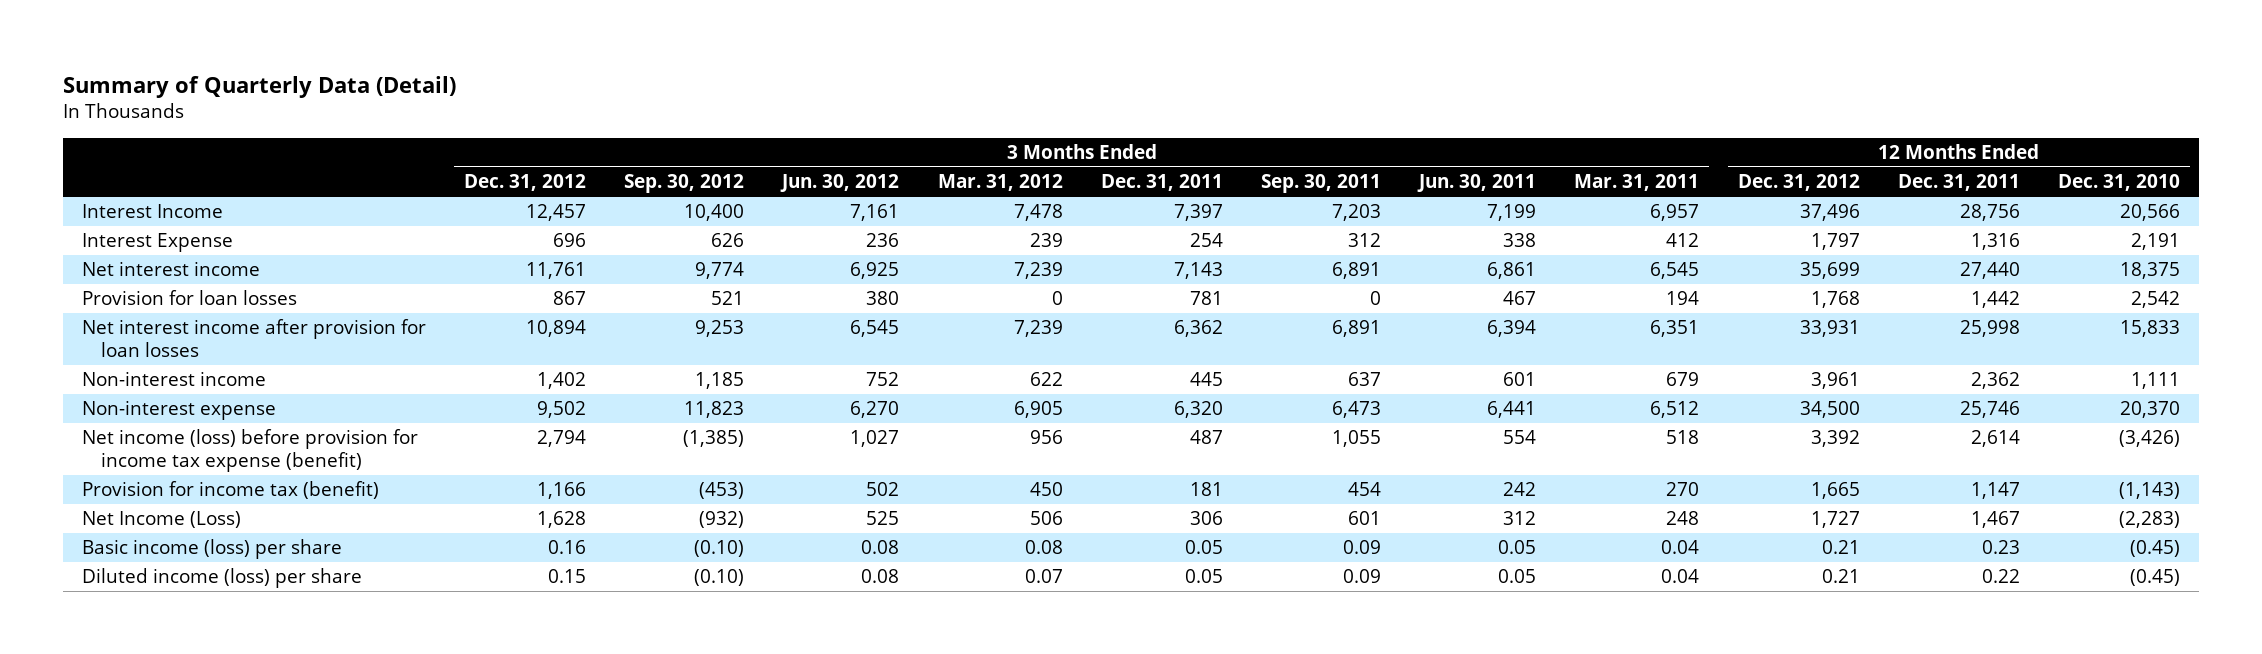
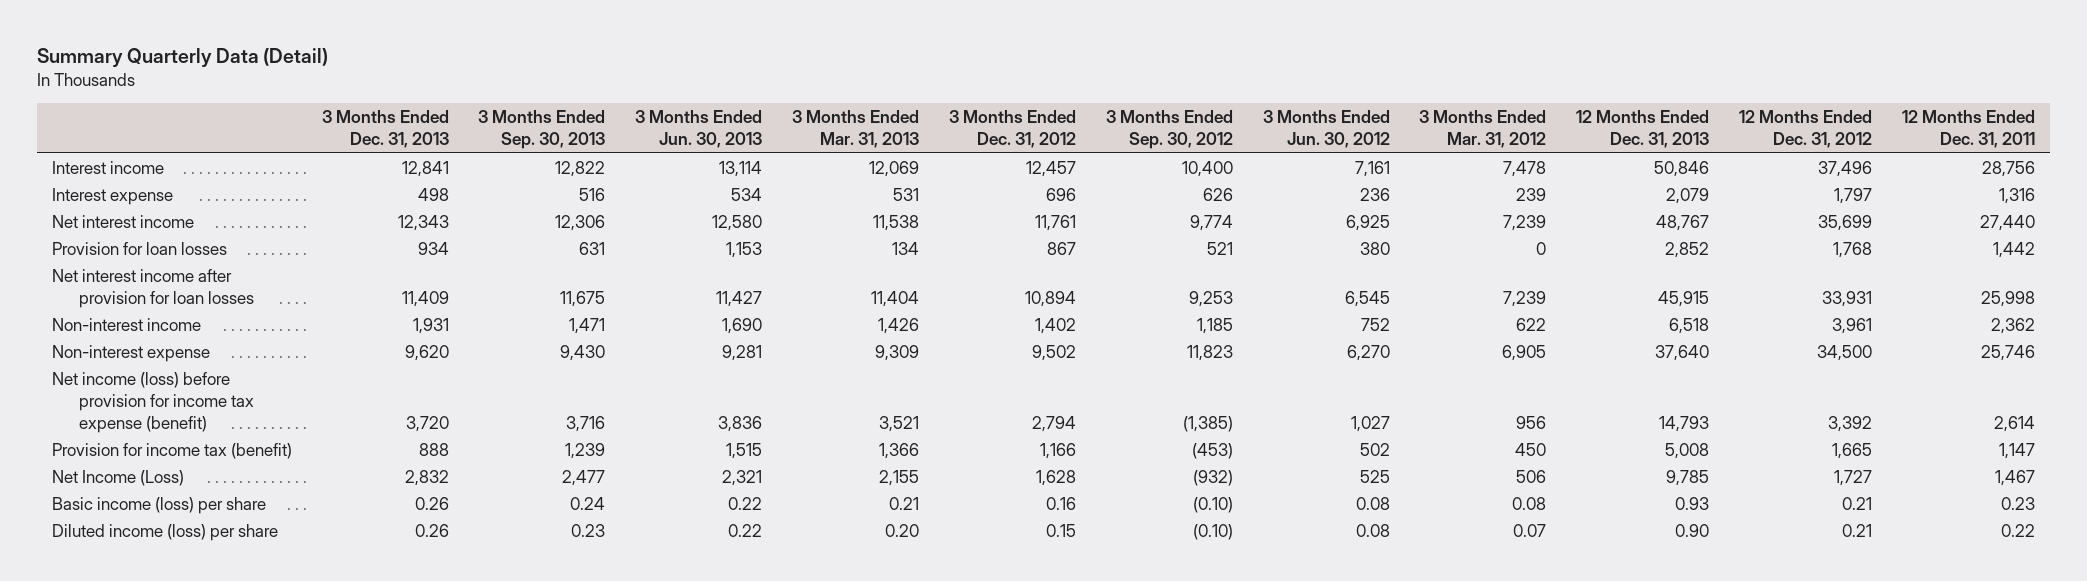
- Summary of Quarterly Data (Detail)
+ Summary Quarterly Data (Detail)
- | 3 Months Ended Dec. 31, 2012 | 3 Months Ended Sep. 30, 2012 | 3 Months Ended Jun. 30, 2012 | 3 Months Ended Mar. 31, 2012 | 3 Months Ended Dec. 31, 2011 | 3 Months Ended Sep. 30, 2011 | 3 Months Ended Jun. 30, 2011 | 3 Months Ended Mar. 31, 2011 | 12 Months Ended Dec. 31, 2012 | 12 Months Ended Dec. 31, 2011 | 12 Months Ended Dec. 31, 2010
+ | 3 Months Ended Dec. 31, 2013 | 3 Months Ended Sep. 30, 2013 | 3 Months Ended Jun. 30, 2013 | 3 Months Ended Mar. 31, 2013 | 3 Months Ended Dec. 31, 2012 | 3 Months Ended Sep. 30, 2012 | 3 Months Ended Jun. 30, 2012 | 3 Months Ended Mar. 31, 2012 | 12 Months Ended Dec. 31, 2013 | 12 Months Ended Dec. 31, 2012 | 12 Months Ended Dec. 31, 2011
- Interest Income | 12,457 | 10,400 | 7,161 | 7,478 | 7,397 | 7,203 | 7,199 | 6,957 | 37,496 | 28,756 | 20,566
- Interest Expense | 696 | 626 | 236 | 239 | 254 | 312 | 338 | 412 | 1,797 | 1,316 | 2,191
+ Interest income | 12,841 | 12,822 | 13,114 | 12,069 | 12,457 | 10,400 | 7,161 | 7,478 | 50,846 | 37,496 | 28,756
+ Interest expense | 498 | 516 | 534 | 531 | 696 | 626 | 236 | 239 | 2,079 | 1,797 | 1,316

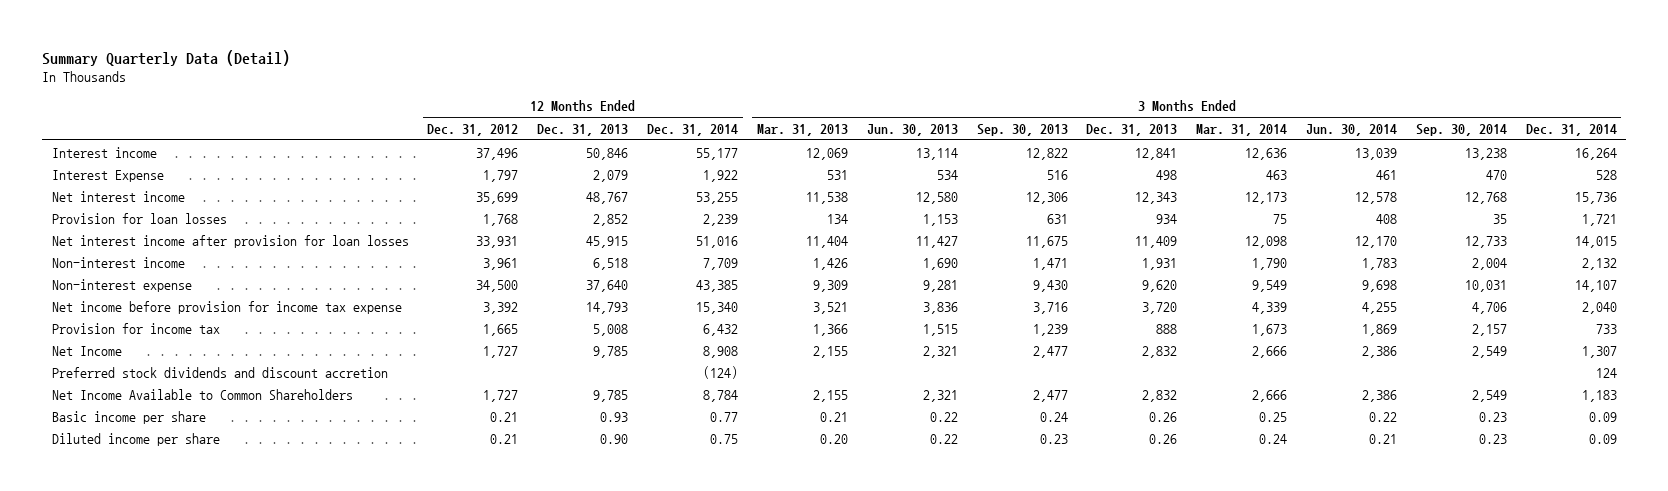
- | 3 Months Ended Dec. 31, 2013 | 3 Months Ended Sep. 30, 2013 | 3 Months Ended Jun. 30, 2013 | 3 Months Ended Mar. 31, 2013 | 3 Months Ended Dec. 31, 2012 | 3 Months Ended Sep. 30, 2012 | 3 Months Ended Jun. 30, 2012 | 3 Months Ended Mar. 31, 2012 | 12 Months Ended Dec. 31, 2013 | 12 Months Ended Dec. 31, 2012 | 12 Months Ended Dec. 31, 2011
+ | 12 Months Ended Dec. 31, 2012 | 12 Months Ended Dec. 31, 2013 | 12 Months Ended Dec. 31, 2014 | 3 Months Ended Mar. 31, 2013 | 3 Months Ended Jun. 30, 2013 | 3 Months Ended Sep. 30, 2013 | 3 Months Ended Dec. 31, 2013 | 3 Months Ended Mar. 31, 2014 | 3 Months Ended Jun. 30, 2014 | 3 Months Ended Sep. 30, 2014 | 3 Months Ended Dec. 31, 2014
- Interest expense | 498 | 516 | 534 | 531 | 696 | 626 | 236 | 239 | 2,079 | 1,797 | 1,316
+ Interest Expense | 1,797 | 2,079 | 1,922 | 531 | 534 | 516 | 498 | 463 | 461 | 470 | 528
- Net income (loss) before provision for income tax expense (benefit) | 3,720 | 3,716 | 3,836 | 3,521 | 2,794 | (1,385) | 1,027 | 956 | 14,793 | 3,392 | 2,614
- Provision for income tax (benefit) | 888 | 1,239 | 1,515 | 1,366 | 1,166 | (453) | 502 | 450 | 5,008 | 1,665 | 1,147
- Net Income (Loss) | 2,832 | 2,477 | 2,321 | 2,155 | 1,628 | (932) | 525 | 506 | 9,785 | 1,727 | 1,467
- Basic income (loss) per share | 0.26 | 0.24 | 0.22 | 0.21 | 0.16 | (0.10) | 0.08 | 0.08 | 0.93 | 0.21 | 0.23
- Diluted income (loss) per share | 0.26 | 0.23 | 0.22 | 0.20 | 0.15 | (0.10) | 0.08 | 0.07 | 0.90 | 0.21 | 0.22
+ Net income before provision for income tax expense | 3,392 | 14,793 | 15,340 | 3,521 | 3,836 | 3,716 | 3,720 | 4,339 | 4,255 | 4,706 | 2,040
+ Provision for income tax | 1,665 | 5,008 | 6,432 | 1,366 | 1,515 | 1,239 | 888 | 1,673 | 1,869 | 2,157 | 733
+ Net Income | 1,727 | 9,785 | 8,908 | 2,155 | 2,321 | 2,477 | 2,832 | 2,666 | 2,386 | 2,549 | 1,307
+ Preferred stock dividends and discount accretion | | | (124) | | | | | | | | 124
+ Net Income Available to Common Shareholders | 1,727 | 9,785 | 8,784 | 2,155 | 2,321 | 2,477 | 2,832 | 2,666 | 2,386 | 2,549 | 1,183
+ Basic income per share | 0.21 | 0.93 | 0.77 | 0.21 | 0.22 | 0.24 | 0.26 | 0.25 | 0.22 | 0.23 | 0.09
+ Diluted income per share | 0.21 | 0.90 | 0.75 | 0.20 | 0.22 | 0.23 | 0.26 | 0.24 | 0.21 | 0.23 | 0.09

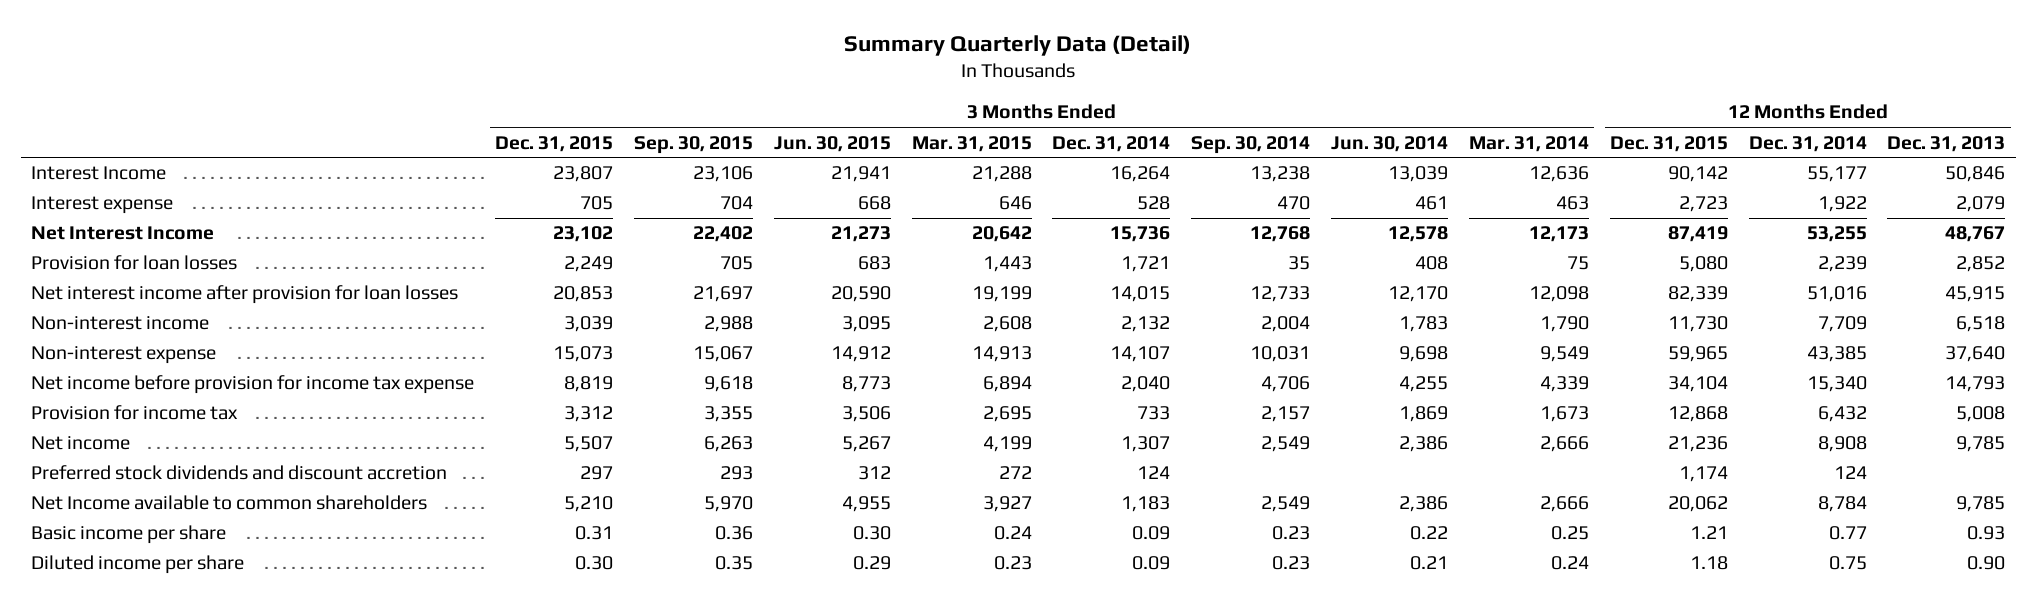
- | 12 Months Ended Dec. 31, 2012 | 12 Months Ended Dec. 31, 2013 | 12 Months Ended Dec. 31, 2014 | 3 Months Ended Mar. 31, 2013 | 3 Months Ended Jun. 30, 2013 | 3 Months Ended Sep. 30, 2013 | 3 Months Ended Dec. 31, 2013 | 3 Months Ended Mar. 31, 2014 | 3 Months Ended Jun. 30, 2014 | 3 Months Ended Sep. 30, 2014 | 3 Months Ended Dec. 31, 2014
+ | 3 Months Ended Dec. 31, 2015 | 3 Months Ended Sep. 30, 2015 | 3 Months Ended Jun. 30, 2015 | 3 Months Ended Mar. 31, 2015 | 3 Months Ended Dec. 31, 2014 | 3 Months Ended Sep. 30, 2014 | 3 Months Ended Jun. 30, 2014 | 3 Months Ended Mar. 31, 2014 | 12 Months Ended Dec. 31, 2015 | 12 Months Ended Dec. 31, 2014 | 12 Months Ended Dec. 31, 2013
- Interest income | 37,496 | 50,846 | 55,177 | 12,069 | 13,114 | 12,822 | 12,841 | 12,636 | 13,039 | 13,238 | 16,264
- Interest Expense | 1,797 | 2,079 | 1,922 | 531 | 534 | 516 | 498 | 463 | 461 | 470 | 528
- Net interest income | 35,699 | 48,767 | 53,255 | 11,538 | 12,580 | 12,306 | 12,343 | 12,173 | 12,578 | 12,768 | 15,736
+ Interest Income | 23,807 | 23,106 | 21,941 | 21,288 | 16,264 | 13,238 | 13,039 | 12,636 | 90,142 | 55,177 | 50,846
+ Interest expense | 705 | 704 | 668 | 646 | 528 | 470 | 461 | 463 | 2,723 | 1,922 | 2,079
+ Net Interest Income | 23,102 | 22,402 | 21,273 | 20,642 | 15,736 | 12,768 | 12,578 | 12,173 | 87,419 | 53,255 | 48,767
- Net Income | 1,727 | 9,785 | 8,908 | 2,155 | 2,321 | 2,477 | 2,832 | 2,666 | 2,386 | 2,549 | 1,307
- Preferred stock dividends and discount accretion | | | (124) | | | | | | | | 124
- Net Income Available to Common Shareholders | 1,727 | 9,785 | 8,784 | 2,155 | 2,321 | 2,477 | 2,832 | 2,666 | 2,386 | 2,549 | 1,183
+ Net income | 5,507 | 6,263 | 5,267 | 4,199 | 1,307 | 2,549 | 2,386 | 2,666 | 21,236 | 8,908 | 9,785
+ Preferred stock dividends and discount accretion | 297 | 293 | 312 | 272 | 124 | | | | 1,174 | 124 |
+ Net Income available to common shareholders | 5,210 | 5,970 | 4,955 | 3,927 | 1,183 | 2,549 | 2,386 | 2,666 | 20,062 | 8,784 | 9,785

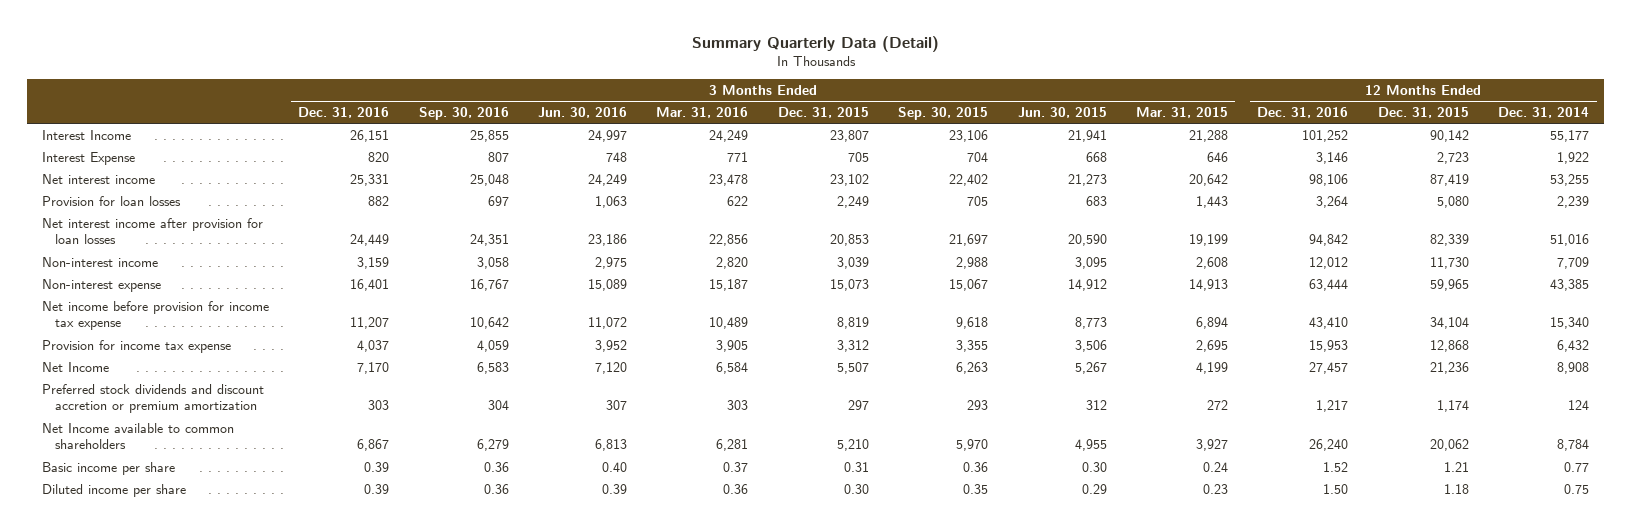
- | 3 Months Ended Dec. 31, 2015 | 3 Months Ended Sep. 30, 2015 | 3 Months Ended Jun. 30, 2015 | 3 Months Ended Mar. 31, 2015 | 3 Months Ended Dec. 31, 2014 | 3 Months Ended Sep. 30, 2014 | 3 Months Ended Jun. 30, 2014 | 3 Months Ended Mar. 31, 2014 | 12 Months Ended Dec. 31, 2015 | 12 Months Ended Dec. 31, 2014 | 12 Months Ended Dec. 31, 2013
+ | 3 Months Ended Dec. 31, 2016 | 3 Months Ended Sep. 30, 2016 | 3 Months Ended Jun. 30, 2016 | 3 Months Ended Mar. 31, 2016 | 3 Months Ended Dec. 31, 2015 | 3 Months Ended Sep. 30, 2015 | 3 Months Ended Jun. 30, 2015 | 3 Months Ended Mar. 31, 2015 | 12 Months Ended Dec. 31, 2016 | 12 Months Ended Dec. 31, 2015 | 12 Months Ended Dec. 31, 2014
- Interest expense | 705 | 704 | 668 | 646 | 528 | 470 | 461 | 463 | 2,723 | 1,922 | 2,079
- Net Interest Income | 23,102 | 22,402 | 21,273 | 20,642 | 15,736 | 12,768 | 12,578 | 12,173 | 87,419 | 53,255 | 48,767
+ Interest Expense | 820 | 807 | 748 | 771 | 705 | 704 | 668 | 646 | 3,146 | 2,723 | 1,922
+ Net interest income | 25,331 | 25,048 | 24,249 | 23,478 | 23,102 | 22,402 | 21,273 | 20,642 | 98,106 | 87,419 | 53,255
- Provision for income tax | 3,312 | 3,355 | 3,506 | 2,695 | 733 | 2,157 | 1,869 | 1,673 | 12,868 | 6,432 | 5,008
- Net income | 5,507 | 6,263 | 5,267 | 4,199 | 1,307 | 2,549 | 2,386 | 2,666 | 21,236 | 8,908 | 9,785
- Preferred stock dividends and discount accretion | 297 | 293 | 312 | 272 | 124 | | | | 1,174 | 124 |
+ Provision for income tax expense | 4,037 | 4,059 | 3,952 | 3,905 | 3,312 | 3,355 | 3,506 | 2,695 | 15,953 | 12,868 | 6,432
+ Net Income | 7,170 | 6,583 | 7,120 | 6,584 | 5,507 | 6,263 | 5,267 | 4,199 | 27,457 | 21,236 | 8,908
+ Preferred stock dividends and discount accretion or premium amortization | 303 | 304 | 307 | 303 | 297 | 293 | 312 | 272 | 1,217 | 1,174 | 124

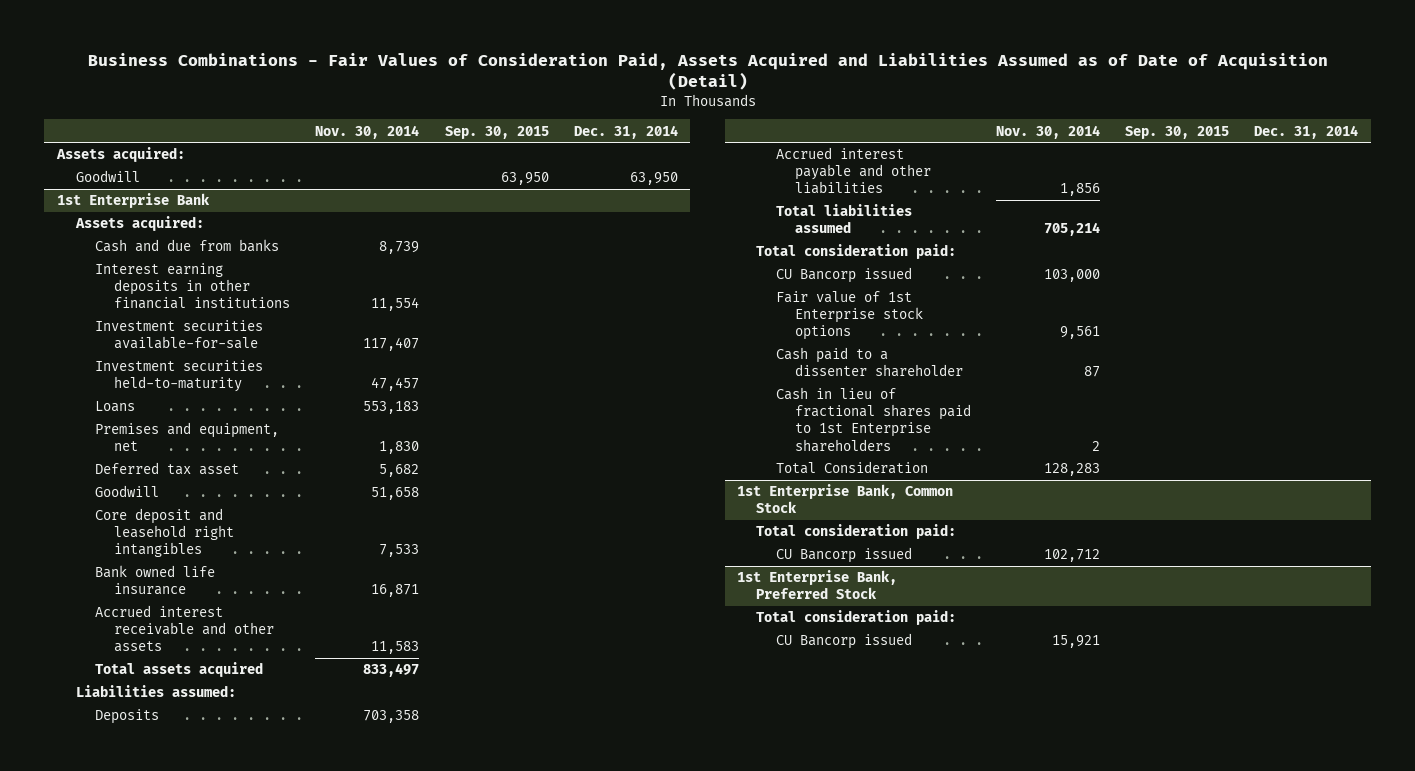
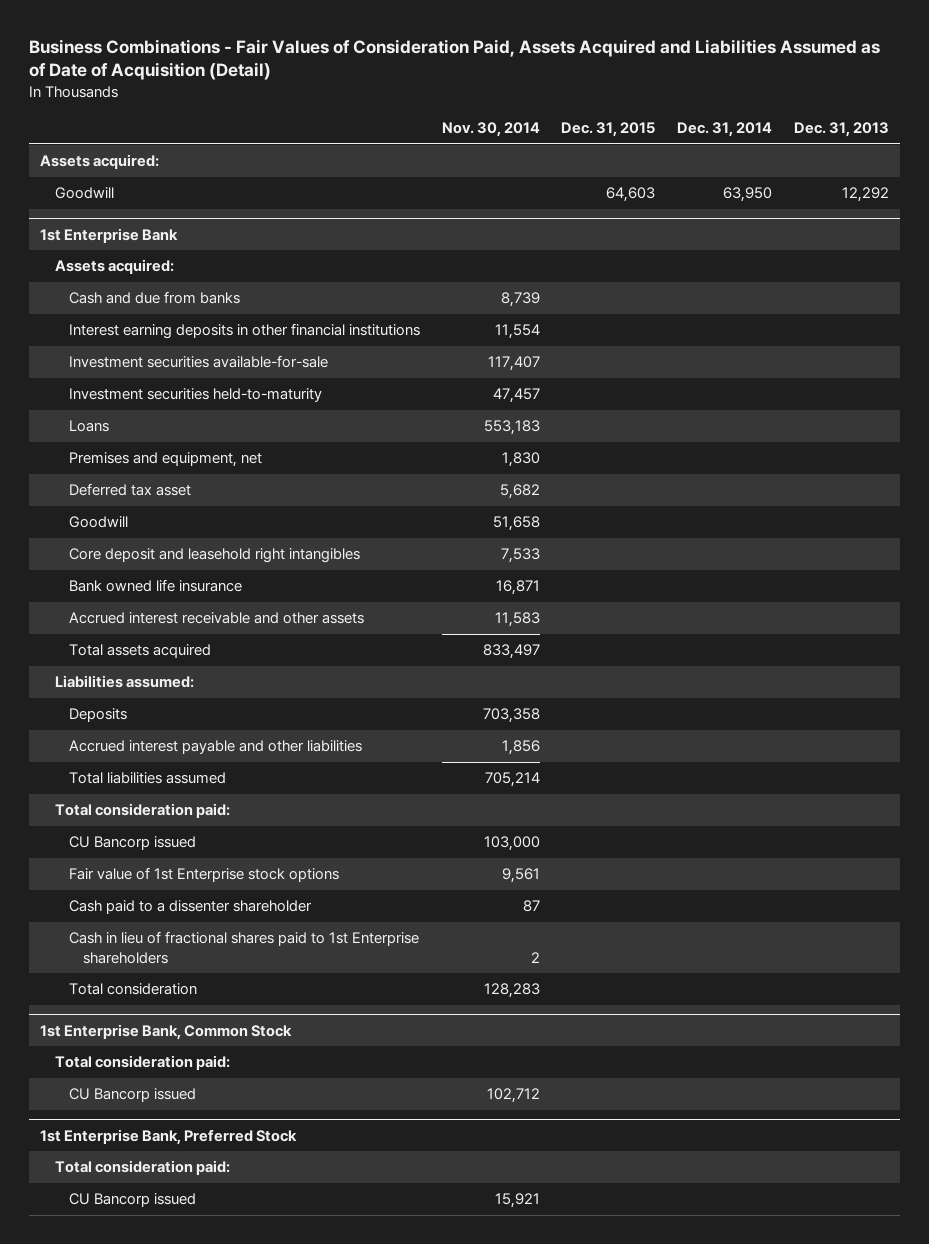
- | Nov. 30, 2014 | Sep. 30, 2015 | Dec. 31, 2014
+ | Nov. 30, 2014 | Dec. 31, 2015 | Dec. 31, 2014 | Dec. 31, 2013
@ 1st Enterprise Bank
- Total Consideration | 128,283 | |
+ Total consideration | 128,283 | | |

